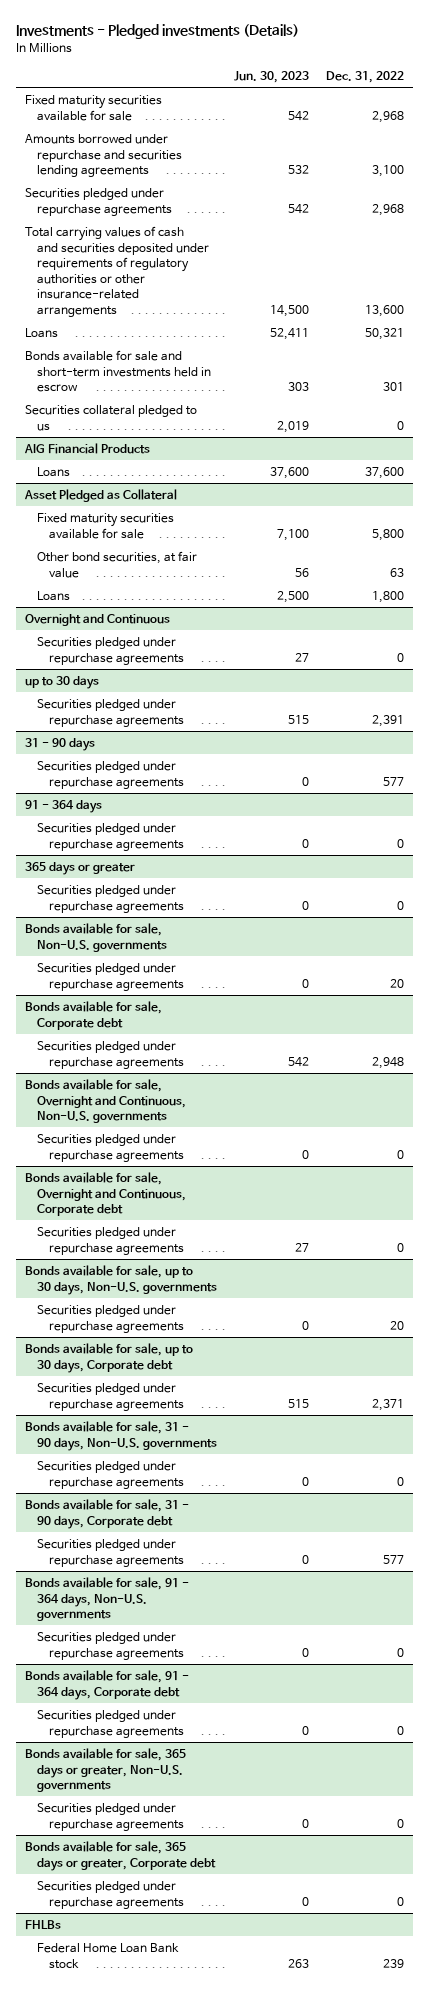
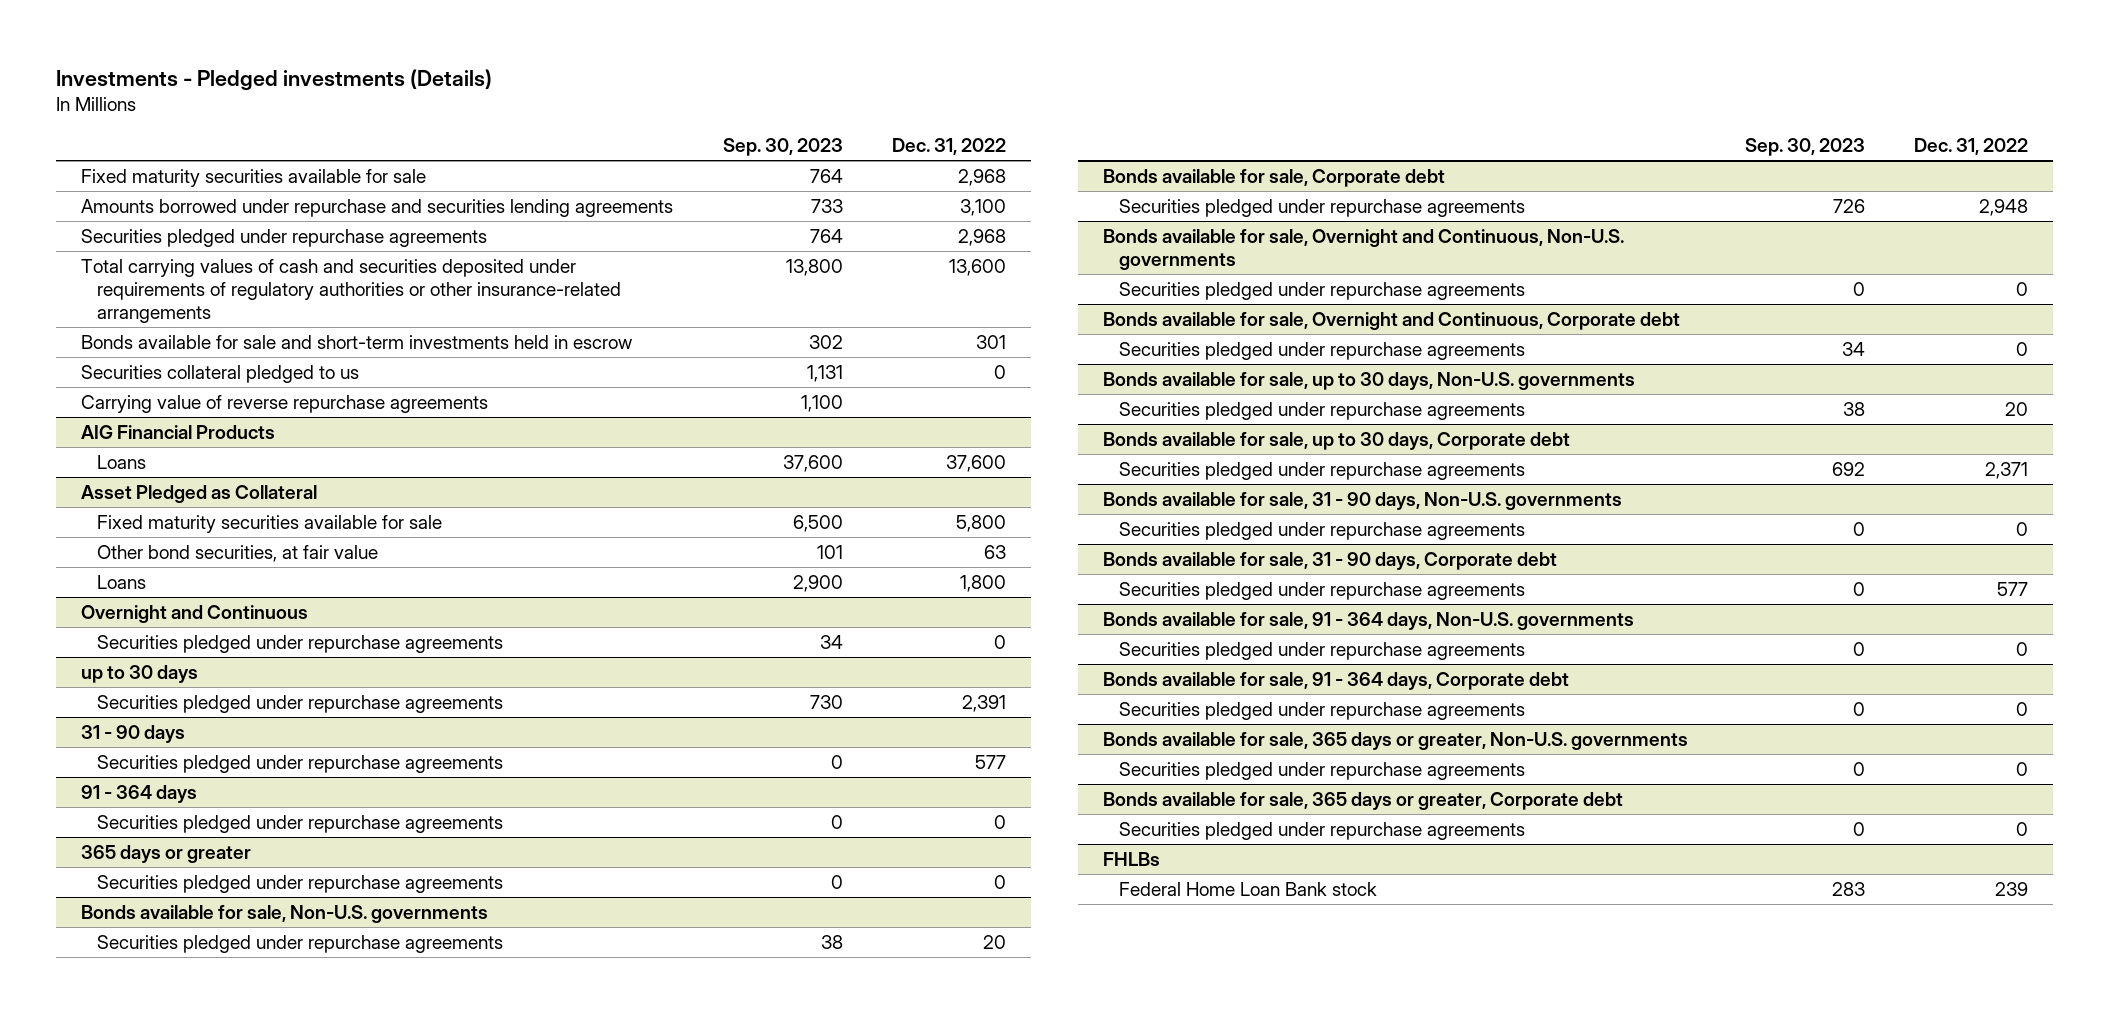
- | Jun. 30, 2023 | Dec. 31, 2022
+ | Sep. 30, 2023 | Dec. 31, 2022
- Loans | 52,411 | 50,321
+ Carrying value of reverse repurchase agreements | 1,100 |

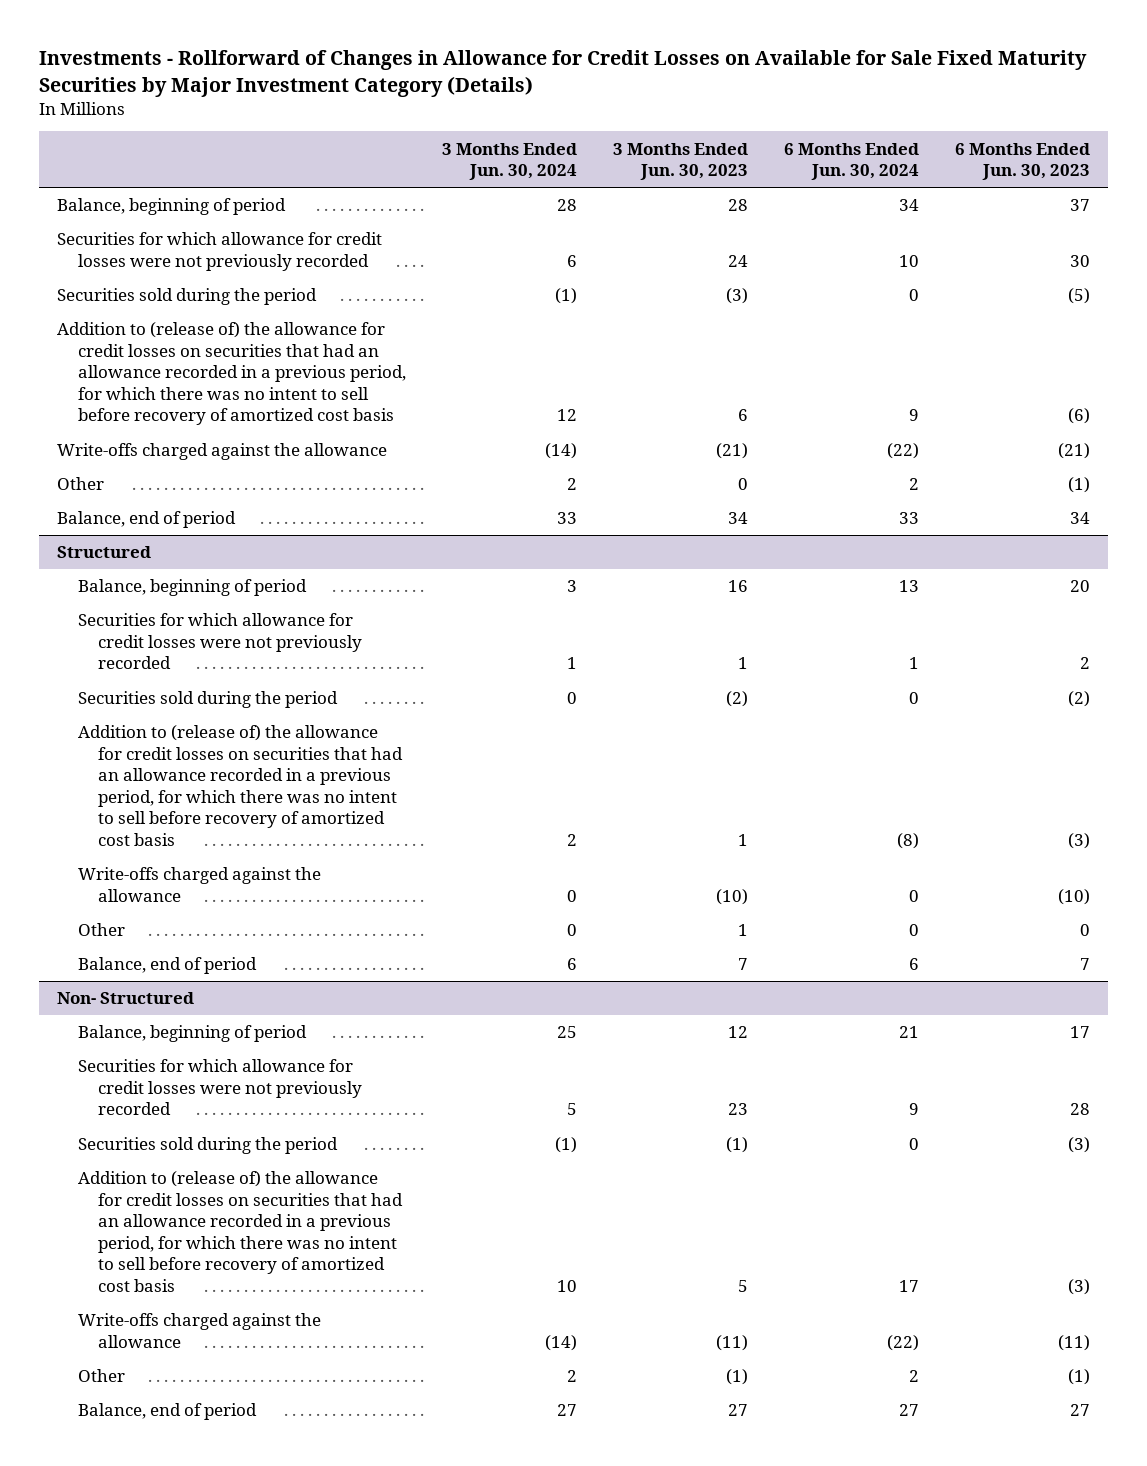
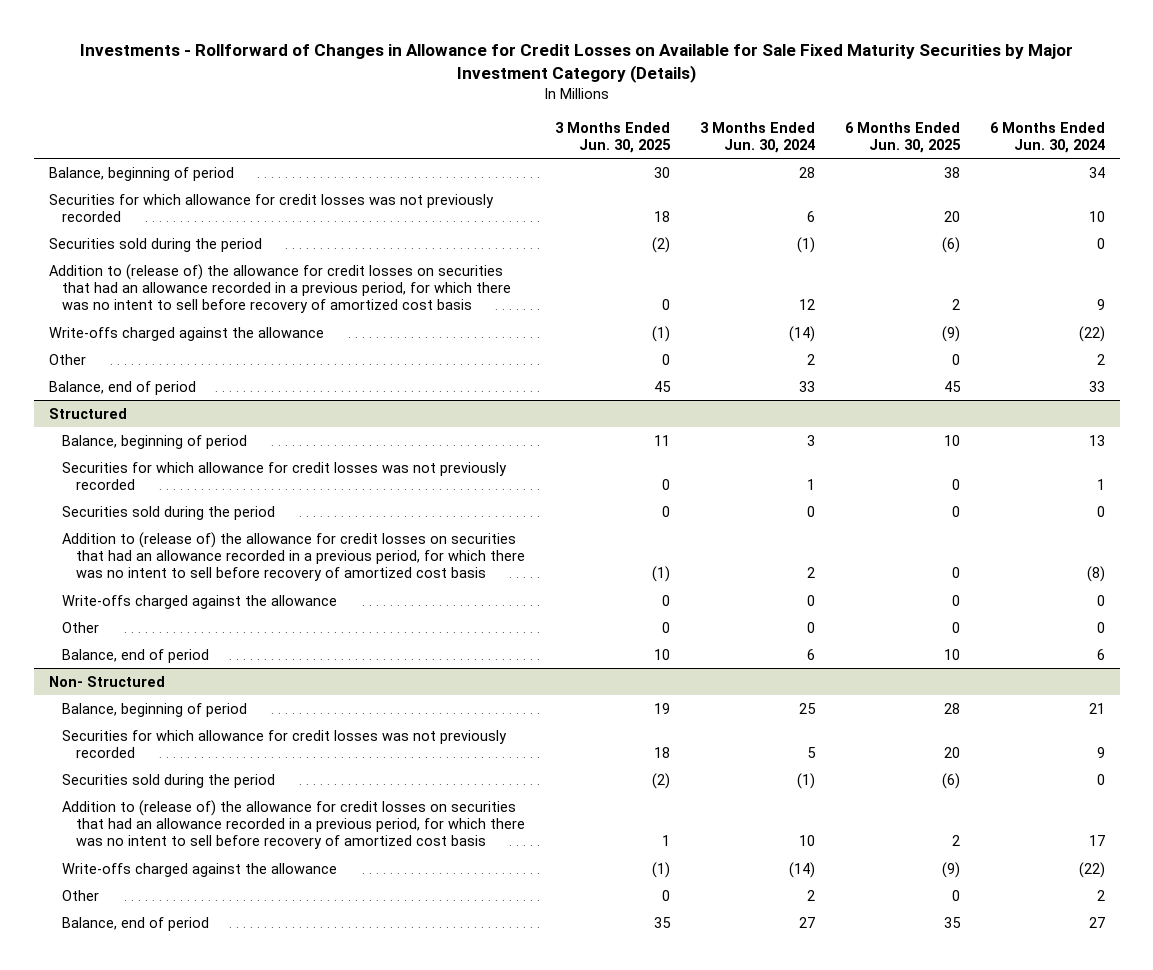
- | 3 Months Ended Jun. 30, 2024 | 3 Months Ended Jun. 30, 2023 | 6 Months Ended Jun. 30, 2024 | 6 Months Ended Jun. 30, 2023
+ | 3 Months Ended Jun. 30, 2025 | 3 Months Ended Jun. 30, 2024 | 6 Months Ended Jun. 30, 2025 | 6 Months Ended Jun. 30, 2024
- Securities for which allowance for credit losses were not previously recorded | 6 | 24 | 10 | 30
+ Securities for which allowance for credit losses was not previously recorded | 18 | 6 | 20 | 10
@ Structured
- Securities for which allowance for credit losses were not previously recorded | 1 | 1 | 1 | 2
+ Securities for which allowance for credit losses was not previously recorded | 0 | 1 | 0 | 1
@ Non- Structured
- Securities for which allowance for credit losses were not previously recorded | 5 | 23 | 9 | 28
+ Securities for which allowance for credit losses was not previously recorded | 18 | 5 | 20 | 9

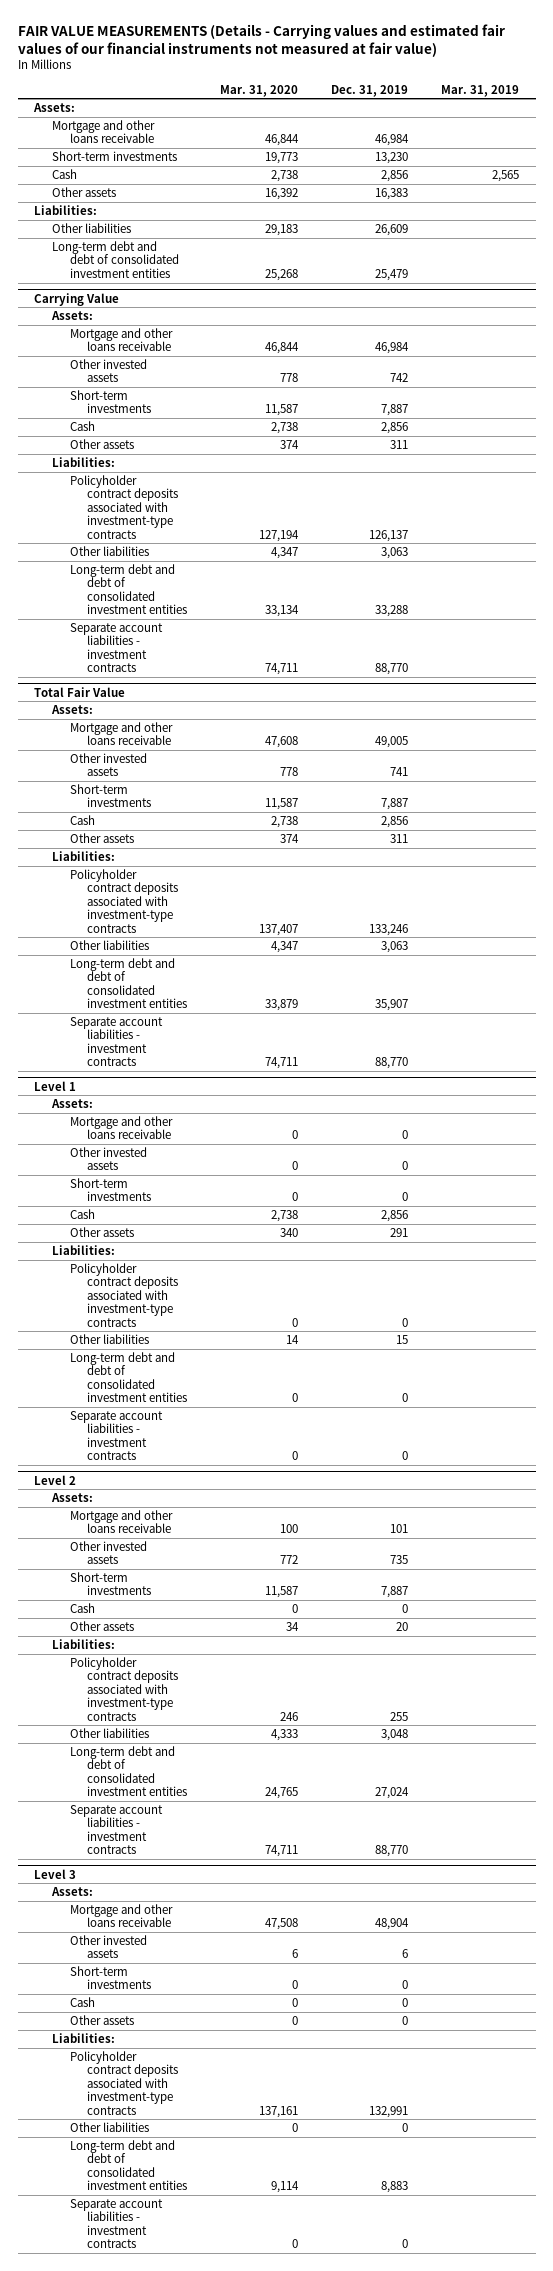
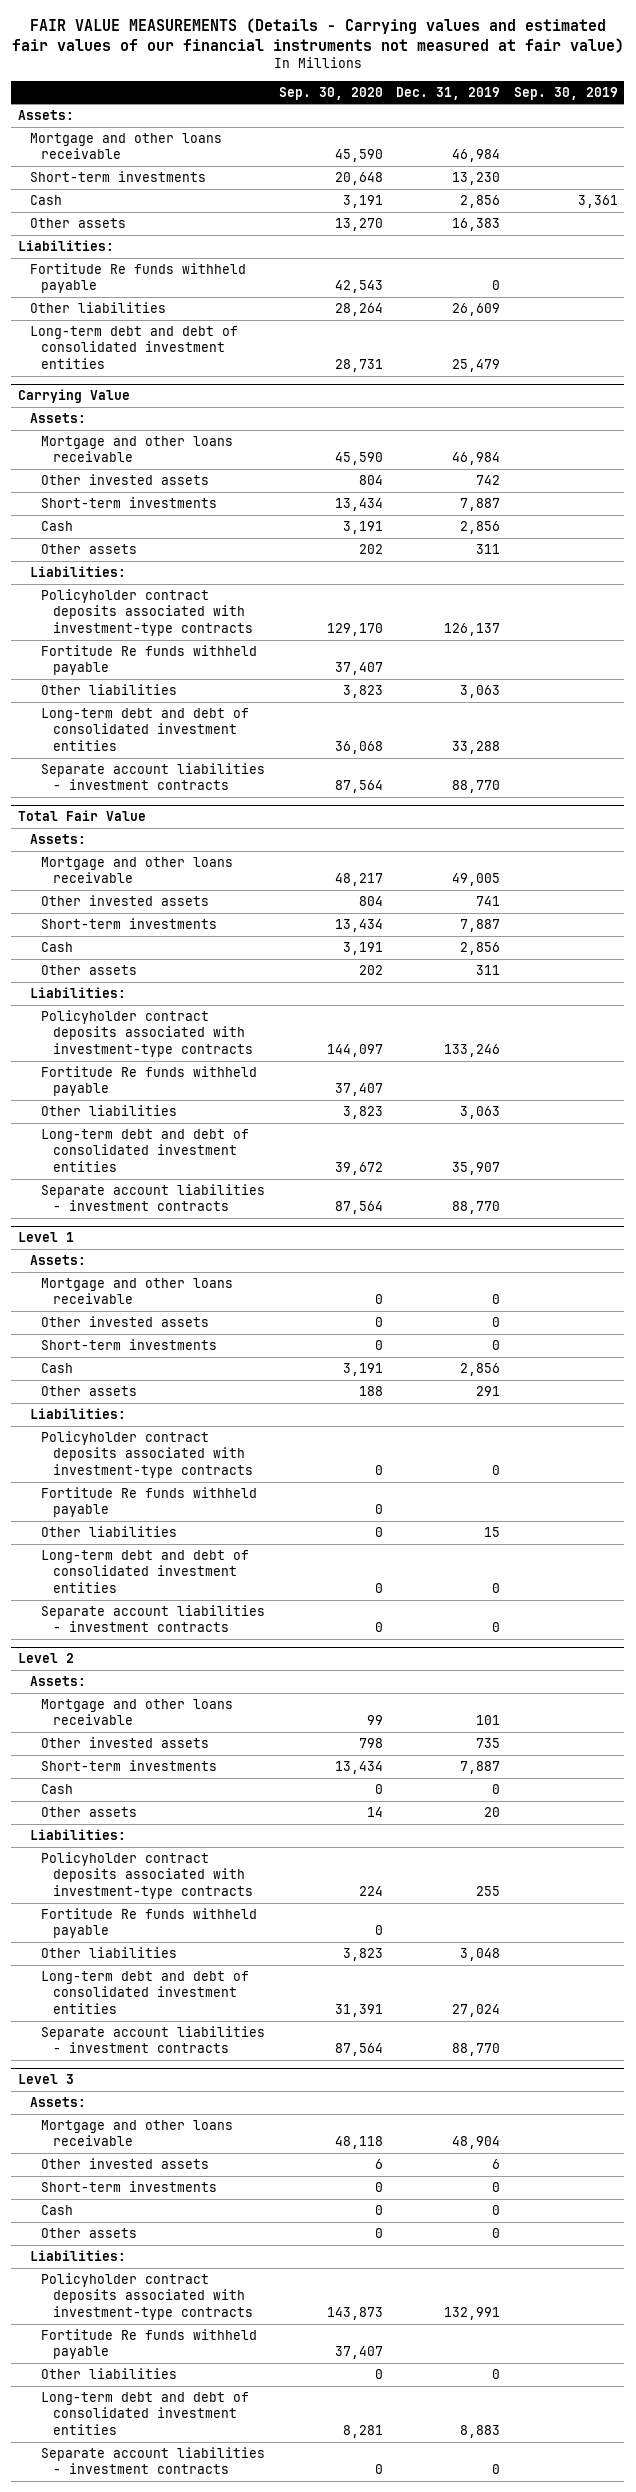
- | Mar. 31, 2020 | Dec. 31, 2019 | Mar. 31, 2019
+ | Sep. 30, 2020 | Dec. 31, 2019 | Sep. 30, 2019
+ Fortitude Re funds withheld payable | 42,543 | 0 |
@ Carrying Value
+ Fortitude Re funds withheld payable | 37,407 | |
@ Total Fair Value
+ Fortitude Re funds withheld payable | 37,407 | |
@ Level 1
+ Fortitude Re funds withheld payable | 0 | |
@ Level 2
+ Fortitude Re funds withheld payable | 0 | |
@ Level 3
+ Fortitude Re funds withheld payable | 37,407 | |

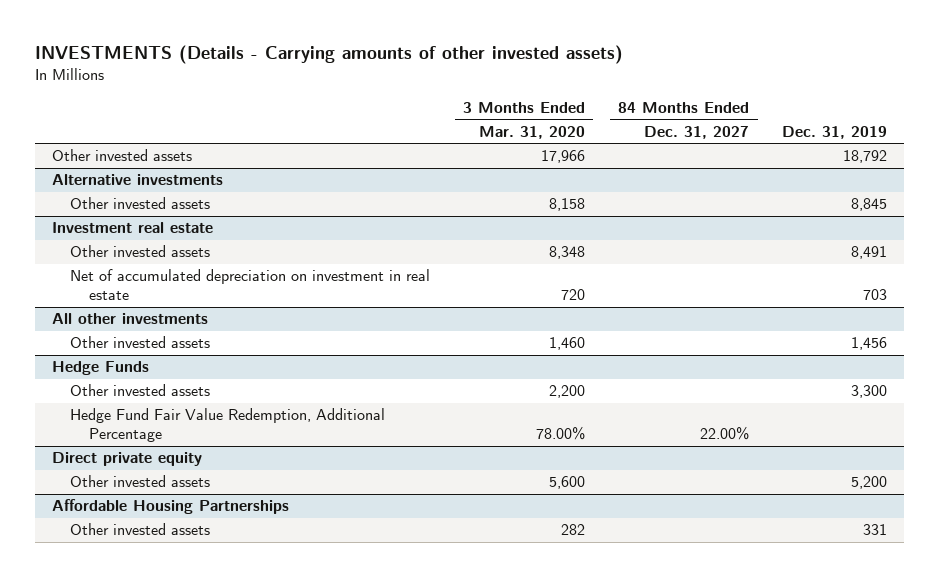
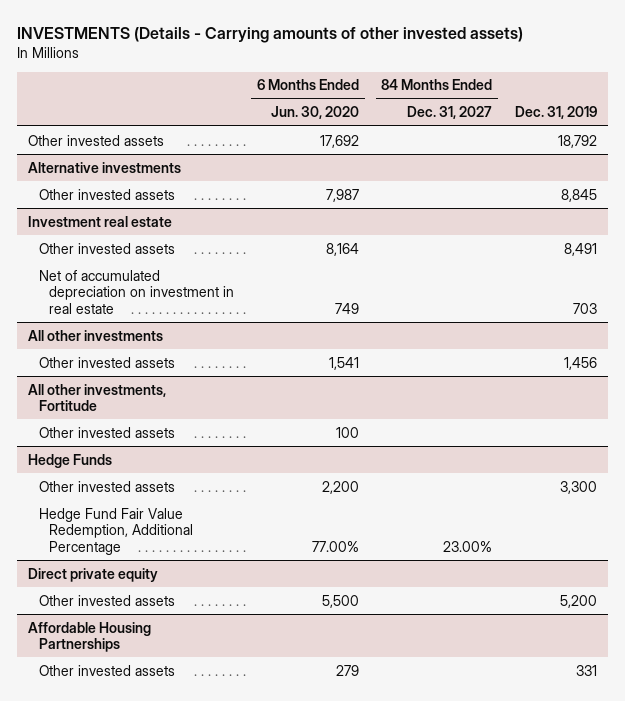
- | 3 Months Ended Mar. 31, 2020 | 84 Months Ended Dec. 31, 2027 | Dec. 31, 2019
+ | 6 Months Ended Jun. 30, 2020 | 84 Months Ended Dec. 31, 2027 | Dec. 31, 2019
+ All other investments, Fortitude
+ Other invested assets | 100 | |
@ Hedge Funds
- Hedge Fund Fair Value Redemption, Additional Percentage | 78.00% | 22.00% |
+ Hedge Fund Fair Value Redemption, Additional Percentage | 77.00% | 23.00% |

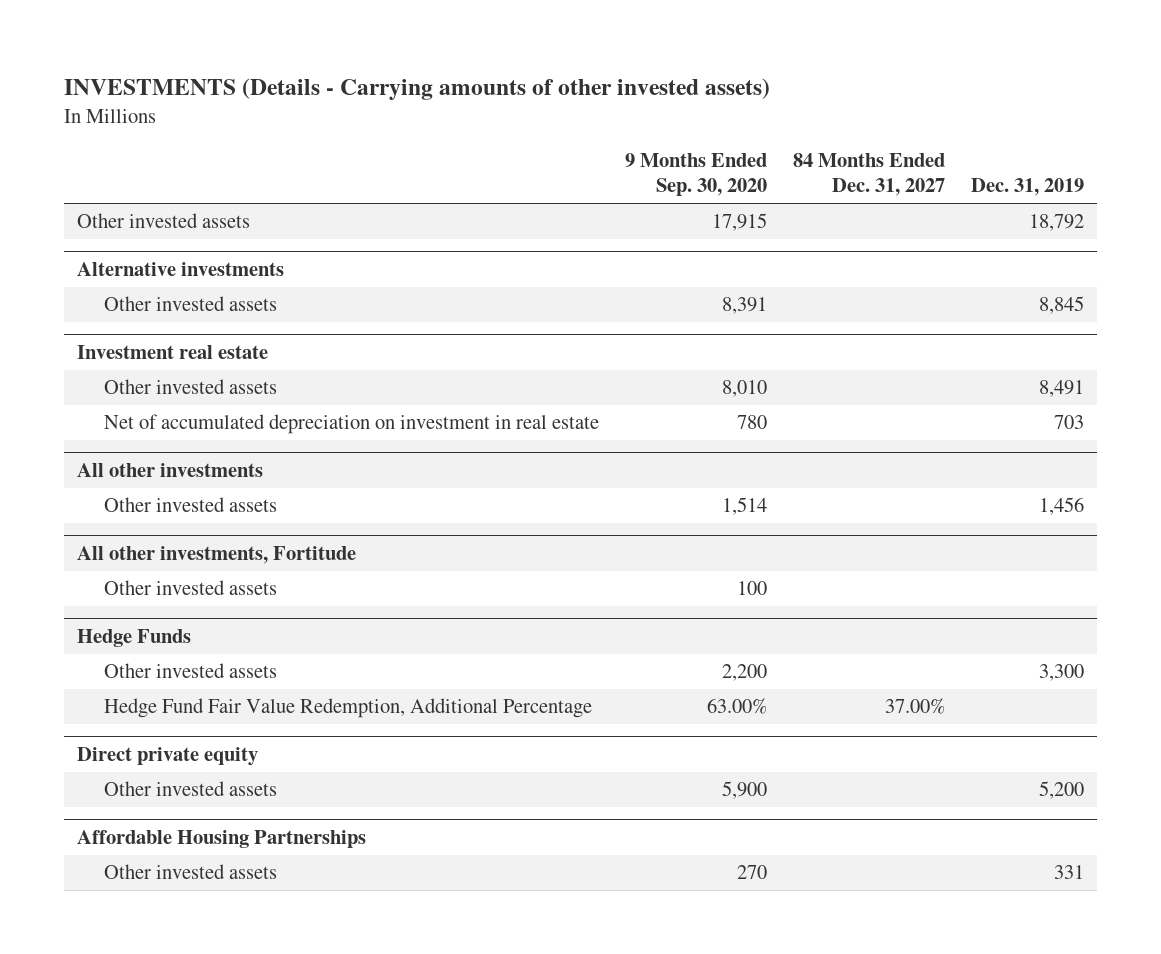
- | 6 Months Ended Jun. 30, 2020 | 84 Months Ended Dec. 31, 2027 | Dec. 31, 2019
+ | 9 Months Ended Sep. 30, 2020 | 84 Months Ended Dec. 31, 2027 | Dec. 31, 2019
@ Hedge Funds
- Hedge Fund Fair Value Redemption, Additional Percentage | 77.00% | 23.00% |
+ Hedge Fund Fair Value Redemption, Additional Percentage | 63.00% | 37.00% |

